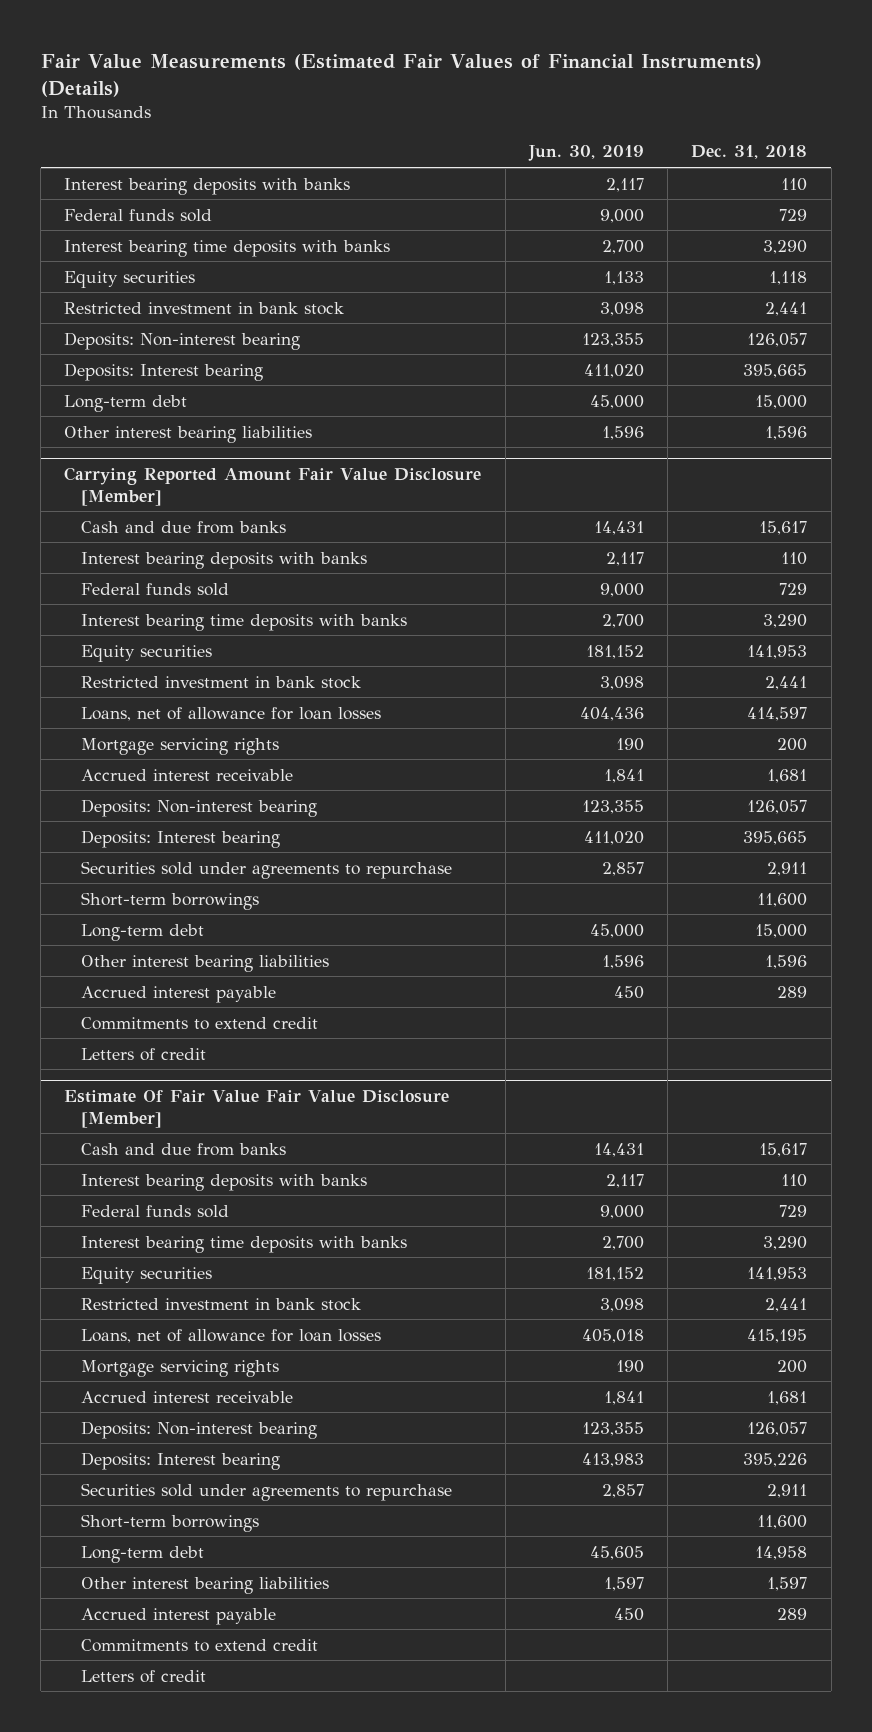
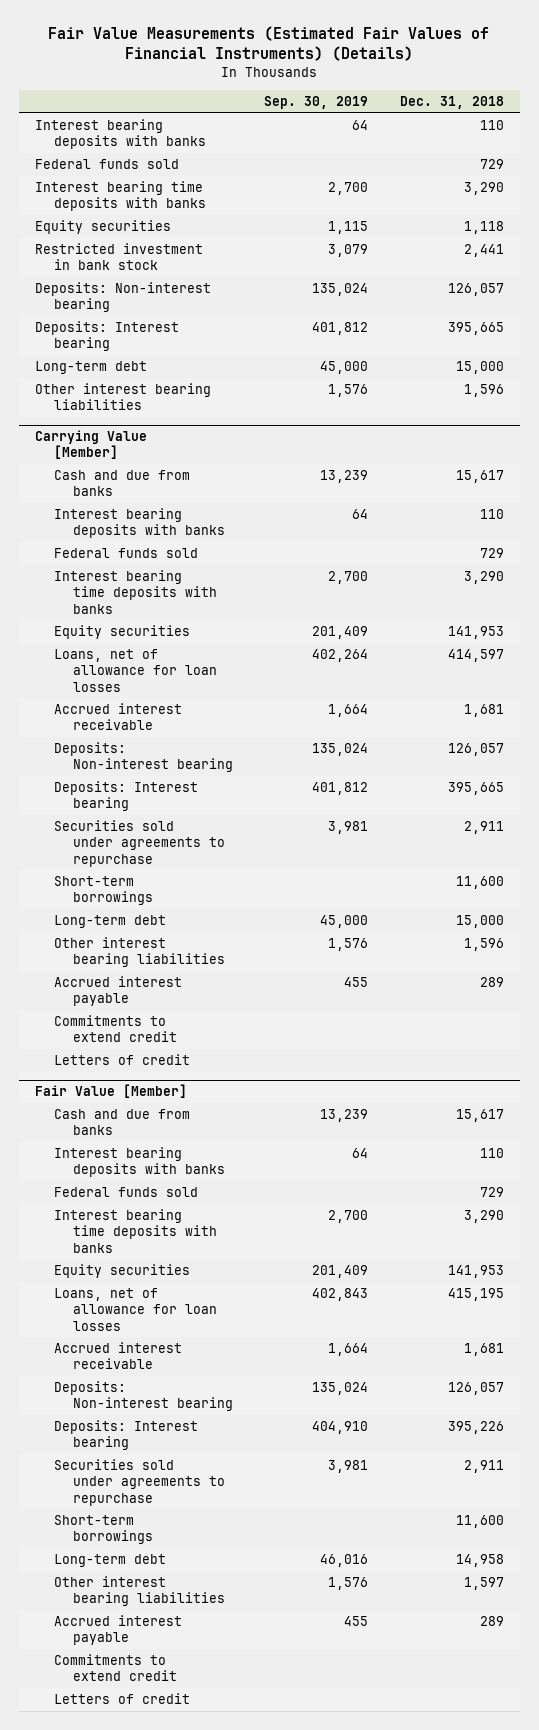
- | Jun. 30, 2019 | Dec. 31, 2018
+ | Sep. 30, 2019 | Dec. 31, 2018
- Carrying Reported Amount Fair Value Disclosure [Member]
+ Carrying Value [Member]
- Restricted investment in bank stock | 3,098 | 2,441
- Mortgage servicing rights | 190 | 200
- Estimate Of Fair Value Fair Value Disclosure [Member]
+ Fair Value [Member]
- Restricted investment in bank stock | 3,098 | 2,441
- Mortgage servicing rights | 190 | 200

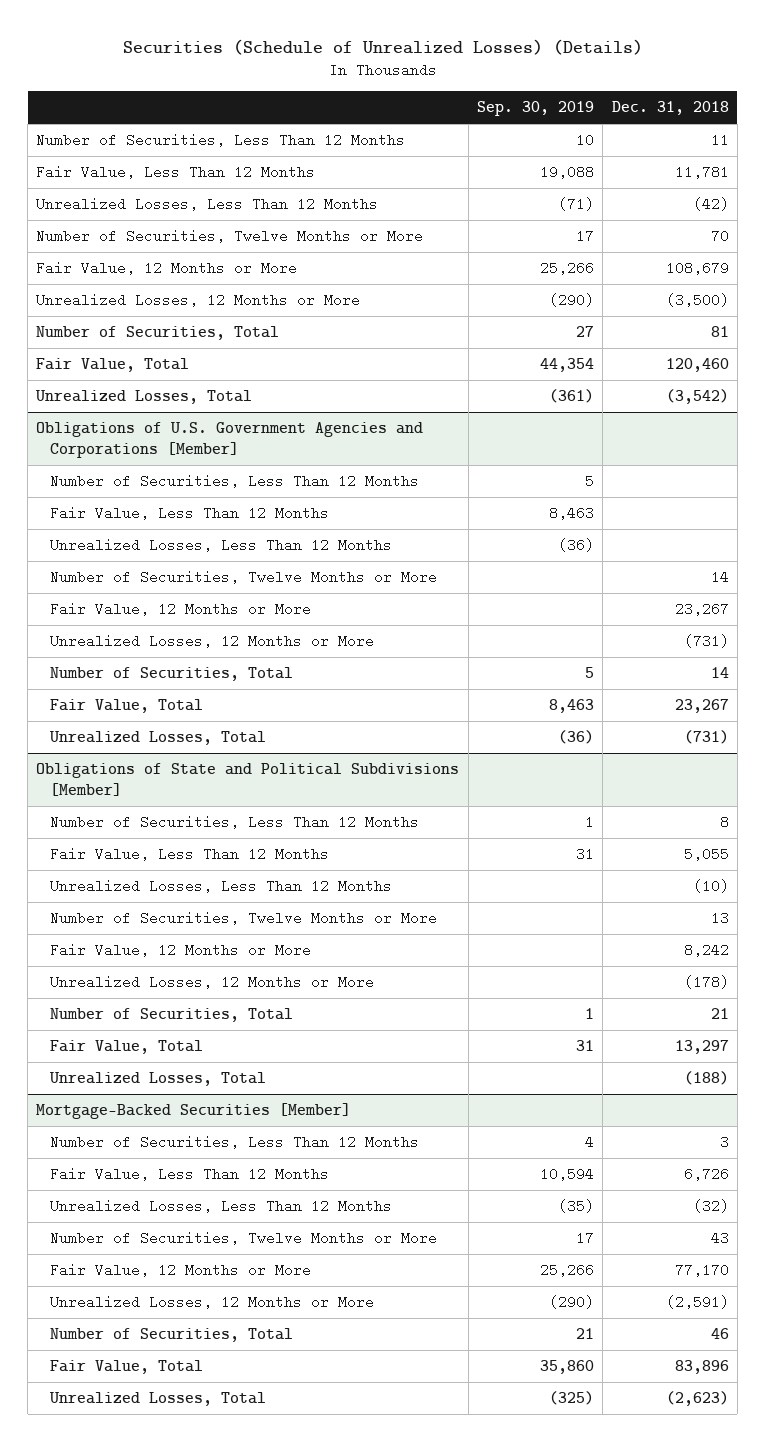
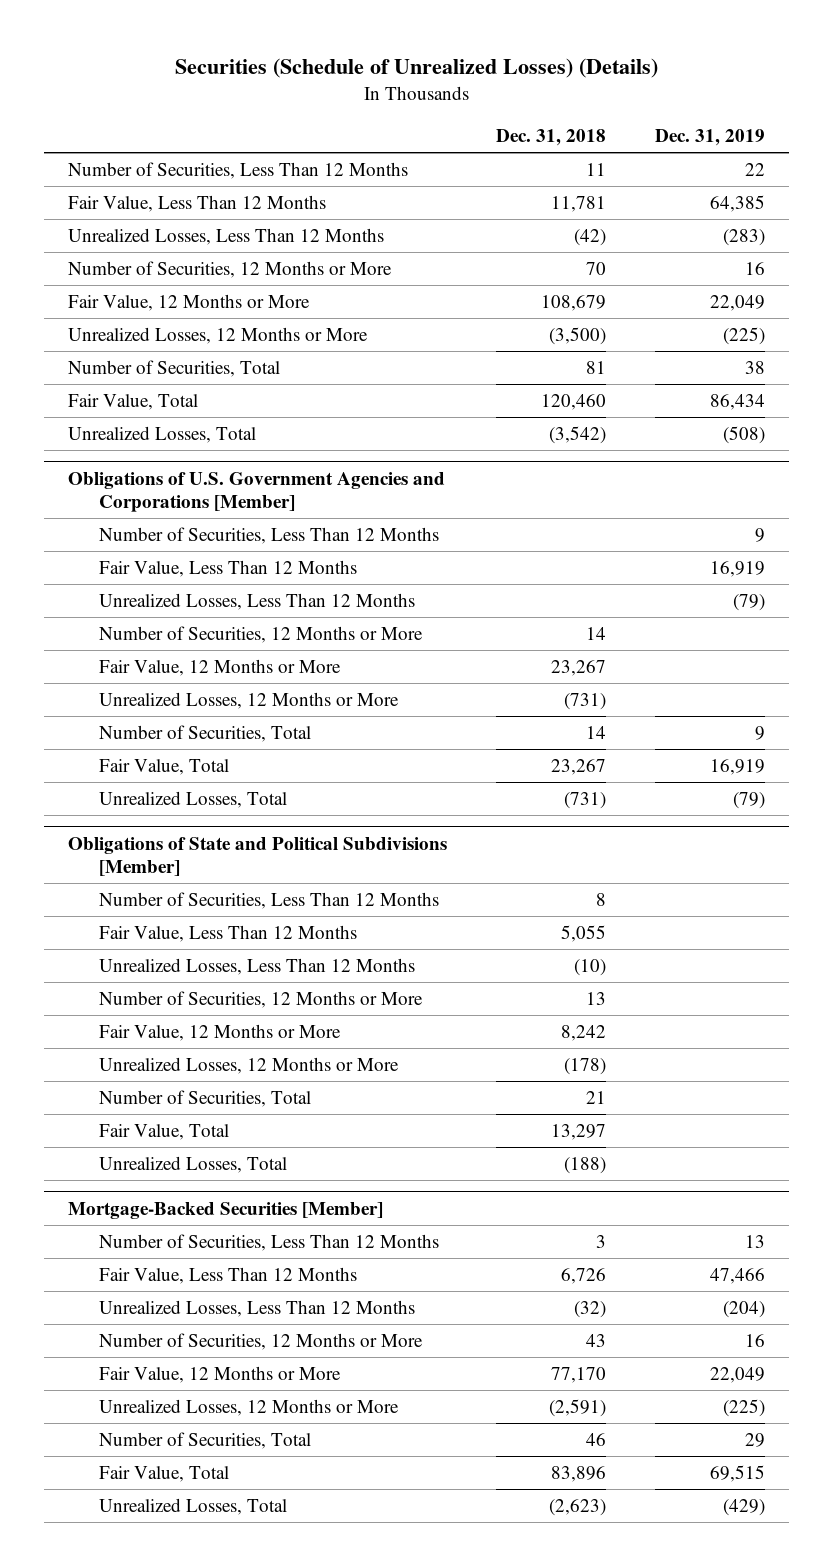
- | Sep. 30, 2019 | Dec. 31, 2018
+ | Dec. 31, 2018 | Dec. 31, 2019
- Number of Securities, Twelve Months or More | 17 | 70
+ Number of Securities, 12 Months or More | 70 | 16
@ Obligations of U.S. Government Agencies and Corporations [Member]
- Number of Securities, Twelve Months or More | | 14
+ Number of Securities, 12 Months or More | 14 |
@ Obligations of State and Political Subdivisions [Member]
- Number of Securities, Twelve Months or More | | 13
+ Number of Securities, 12 Months or More | 13 |
@ Mortgage-Backed Securities [Member]
- Number of Securities, Twelve Months or More | 17 | 43
+ Number of Securities, 12 Months or More | 43 | 16

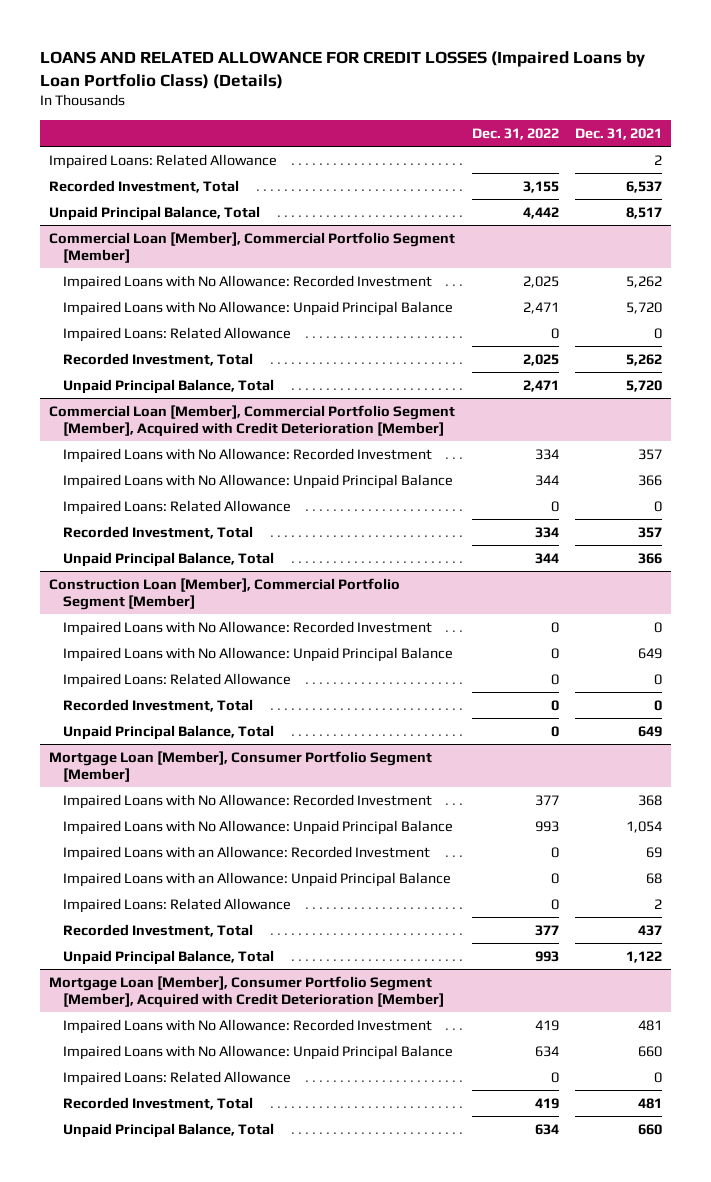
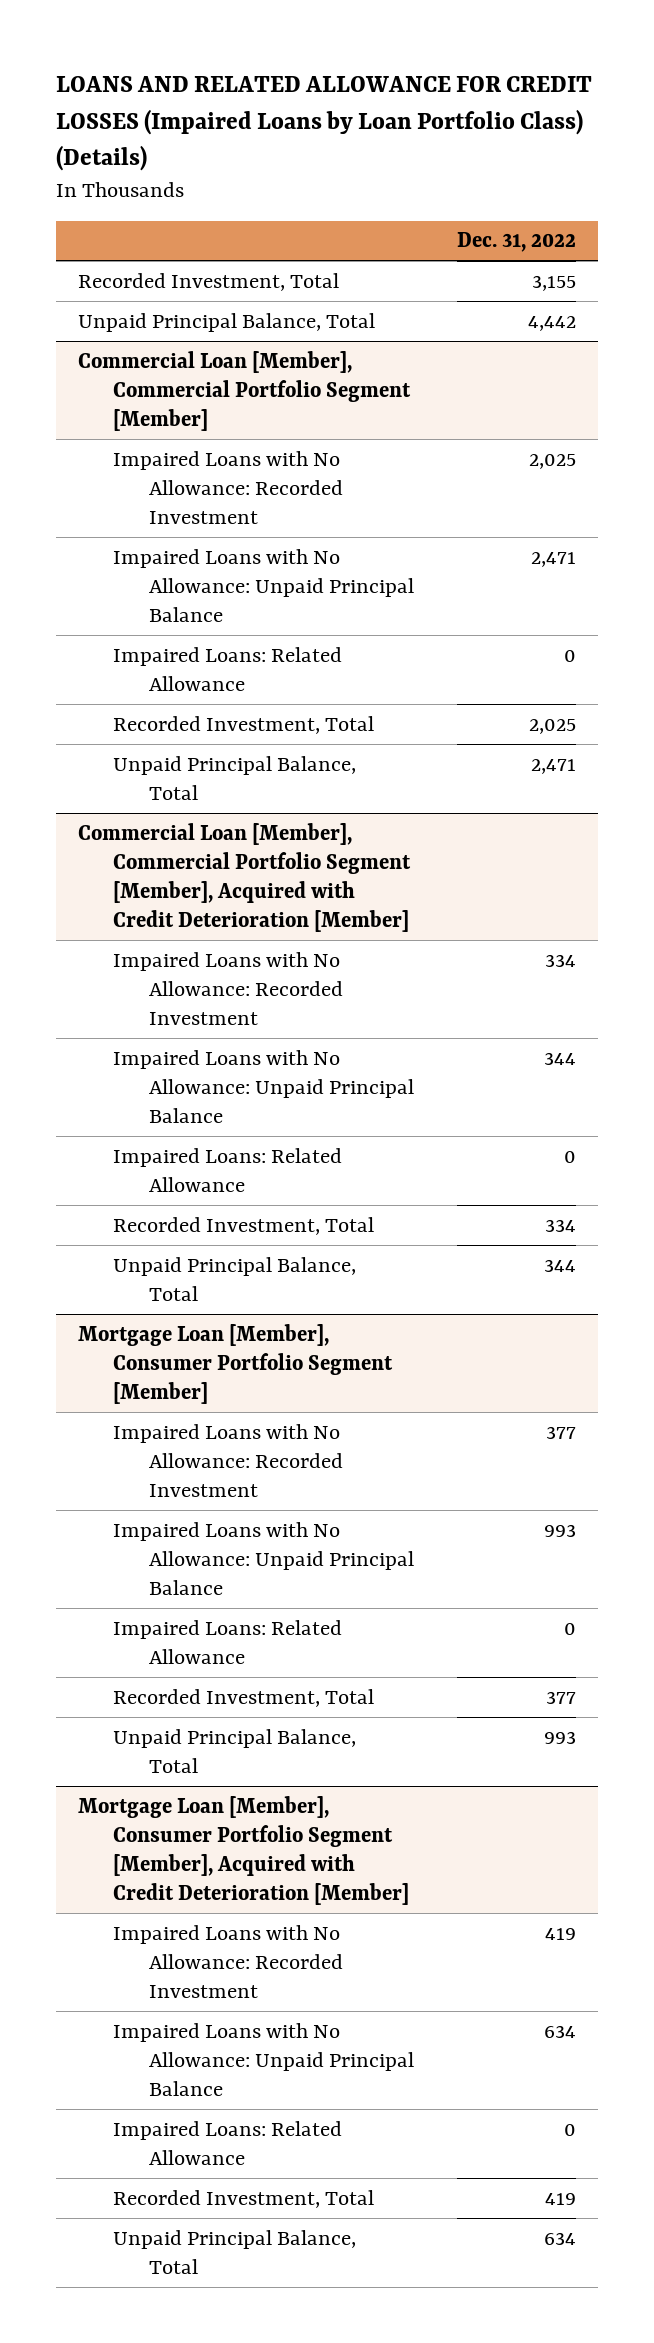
- | Dec. 31, 2022 | Dec. 31, 2021
+ | Dec. 31, 2022
- Impaired Loans: Related Allowance | | 2
- Construction Loan [Member], Commercial Portfolio Segment [Member]
- Impaired Loans with No Allowance: Recorded Investment | 0 | 0
- Impaired Loans with No Allowance: Unpaid Principal Balance | 0 | 649
- Impaired Loans: Related Allowance | 0 | 0
- Recorded Investment, Total | 0 | 0
- Unpaid Principal Balance, Total | 0 | 649
@ Mortgage Loan [Member], Consumer Portfolio Segment [Member]
- Impaired Loans with an Allowance: Recorded Investment | 0 | 69
- Impaired Loans with an Allowance: Unpaid Principal Balance | 0 | 68

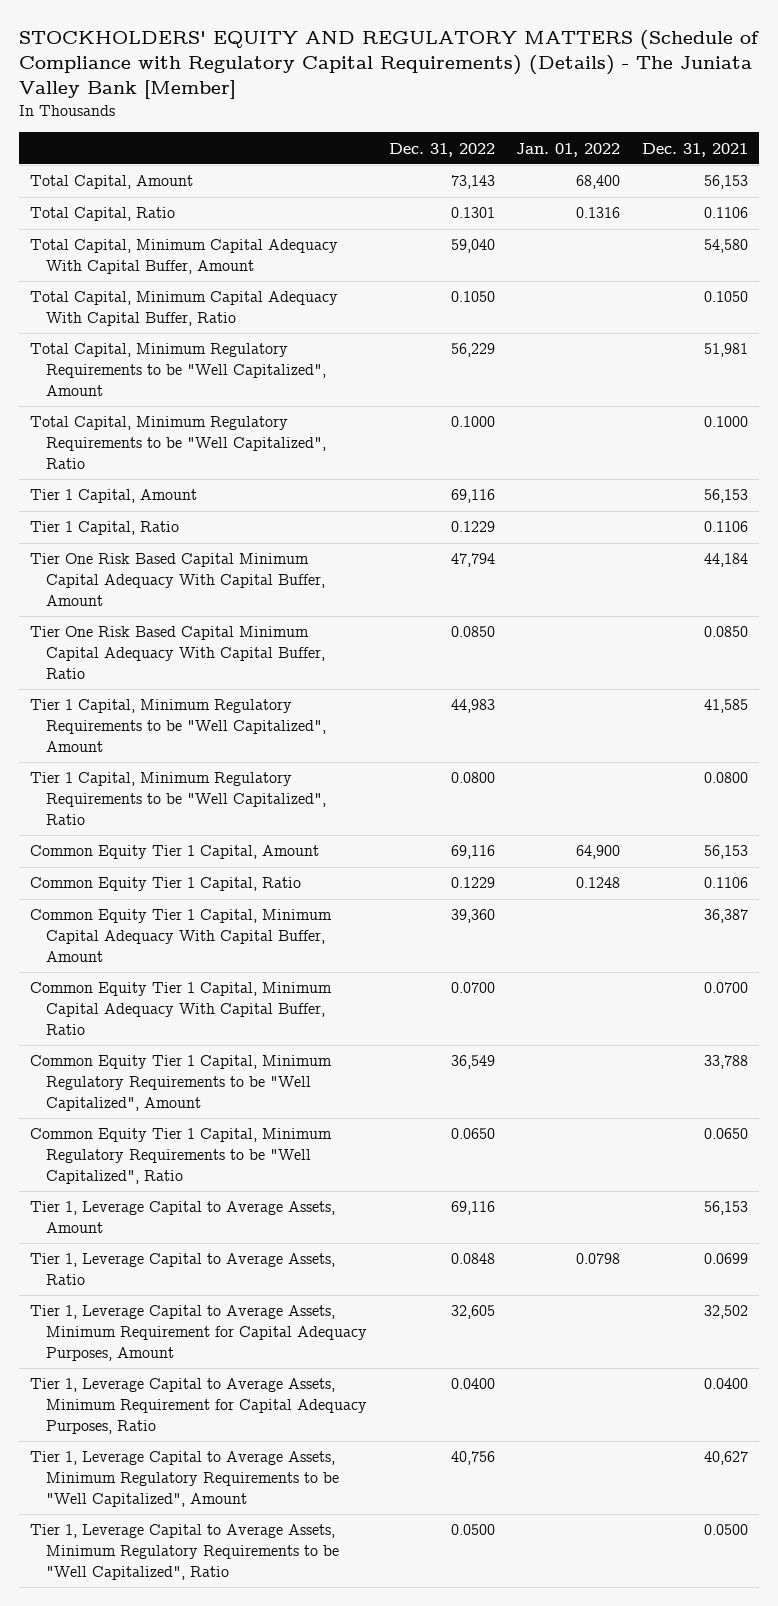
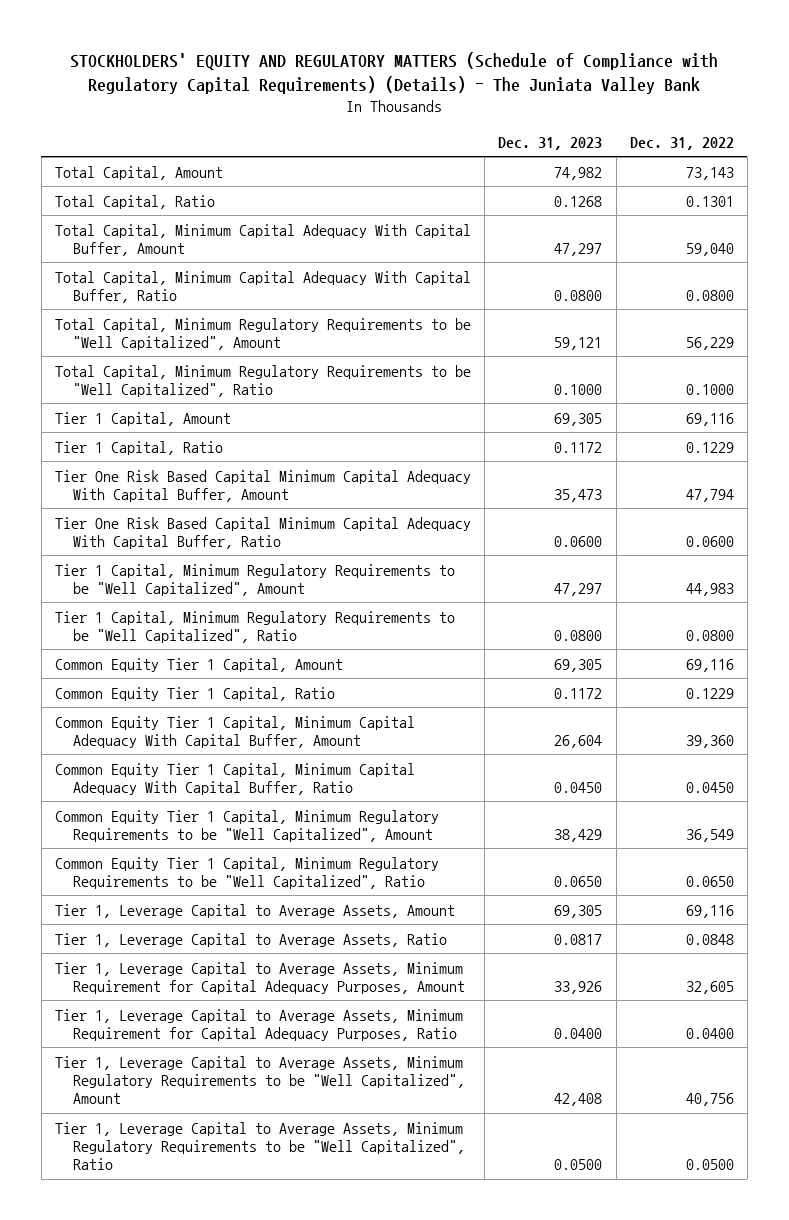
- STOCKHOLDERS' EQUITY AND REGULATORY MATTERS (Schedule of Compliance with Regulatory Capital Requirements) (Details) - The Juniata Valley Bank [Member]
+ STOCKHOLDERS' EQUITY AND REGULATORY MATTERS (Schedule of Compliance with Regulatory Capital Requirements) (Details) - The Juniata Valley Bank
- | Dec. 31, 2022 | Jan. 01, 2022 | Dec. 31, 2021
+ | Dec. 31, 2023 | Dec. 31, 2022
- Total Capital, Minimum Capital Adequacy With Capital Buffer, Ratio | 0.1050 | | 0.1050
+ Total Capital, Minimum Capital Adequacy With Capital Buffer, Ratio | 0.0800 | 0.0800
- Tier One Risk Based Capital Minimum Capital Adequacy With Capital Buffer, Ratio | 0.0850 | | 0.0850
+ Tier One Risk Based Capital Minimum Capital Adequacy With Capital Buffer, Ratio | 0.0600 | 0.0600
- Common Equity Tier 1 Capital, Minimum Capital Adequacy With Capital Buffer, Ratio | 0.0700 | | 0.0700
+ Common Equity Tier 1 Capital, Minimum Capital Adequacy With Capital Buffer, Ratio | 0.0450 | 0.0450

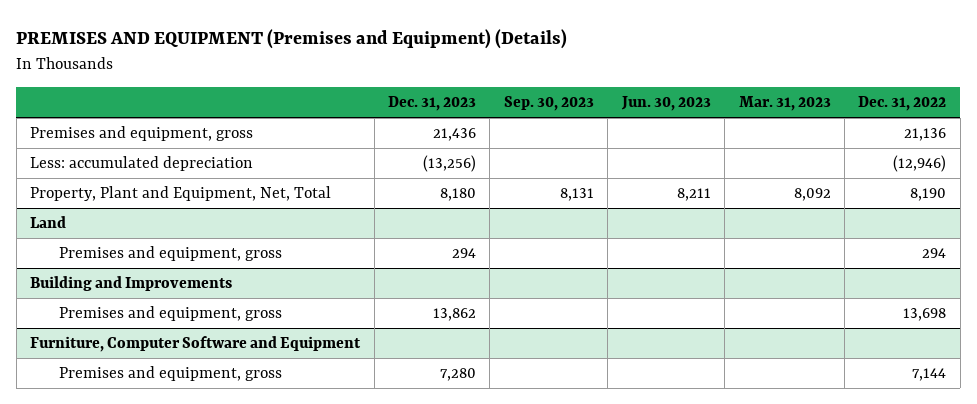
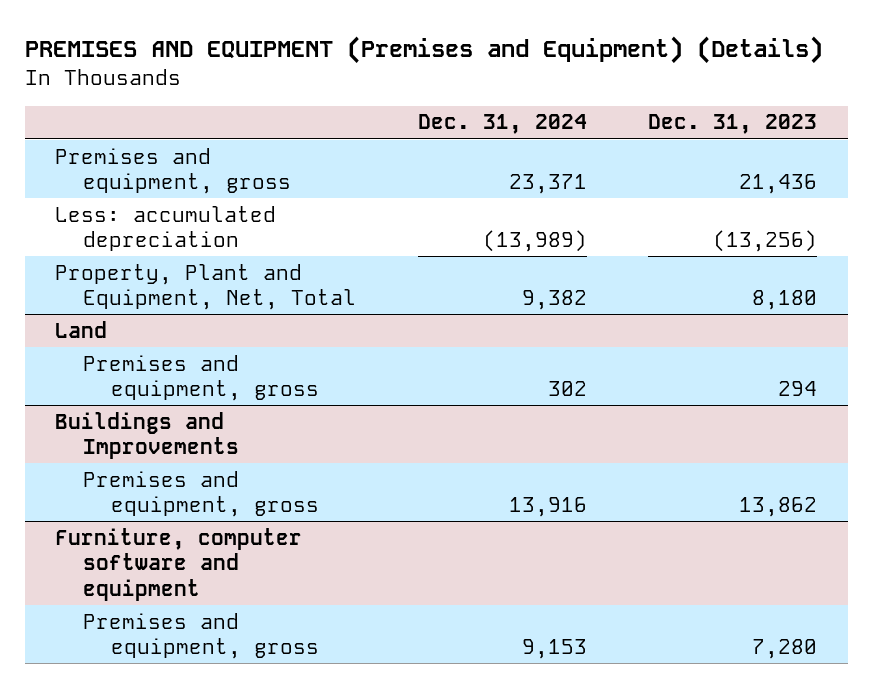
- | Dec. 31, 2023 | Sep. 30, 2023 | Jun. 30, 2023 | Mar. 31, 2023 | Dec. 31, 2022
+ | Dec. 31, 2024 | Dec. 31, 2023
- Building and Improvements
+ Buildings and Improvements
- Furniture, Computer Software and Equipment
+ Furniture, computer software and equipment

